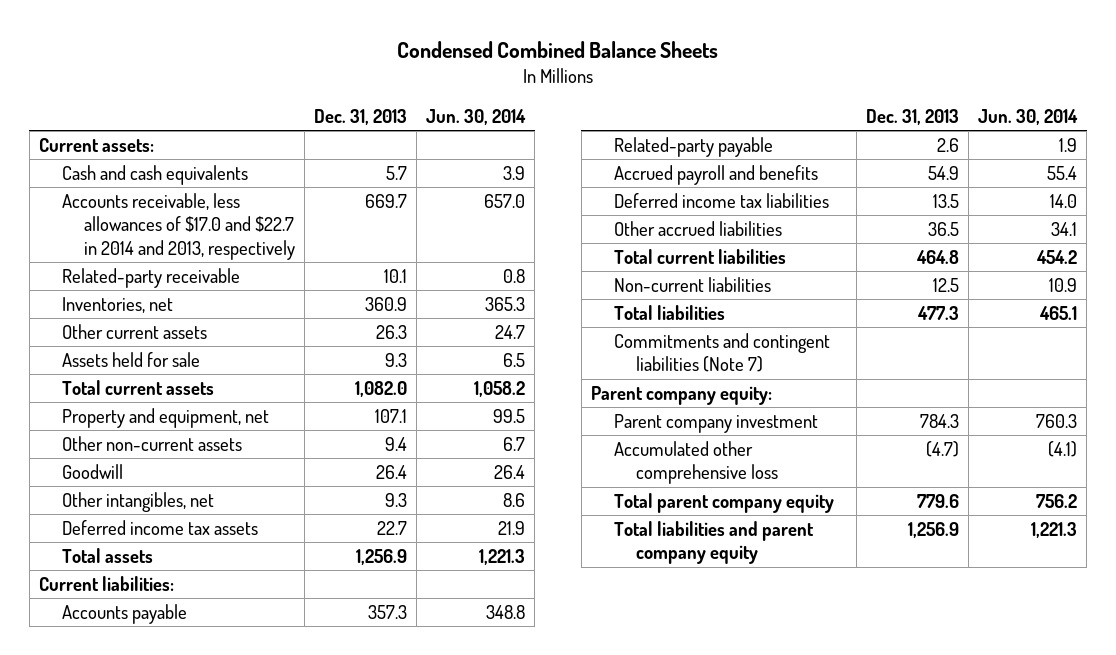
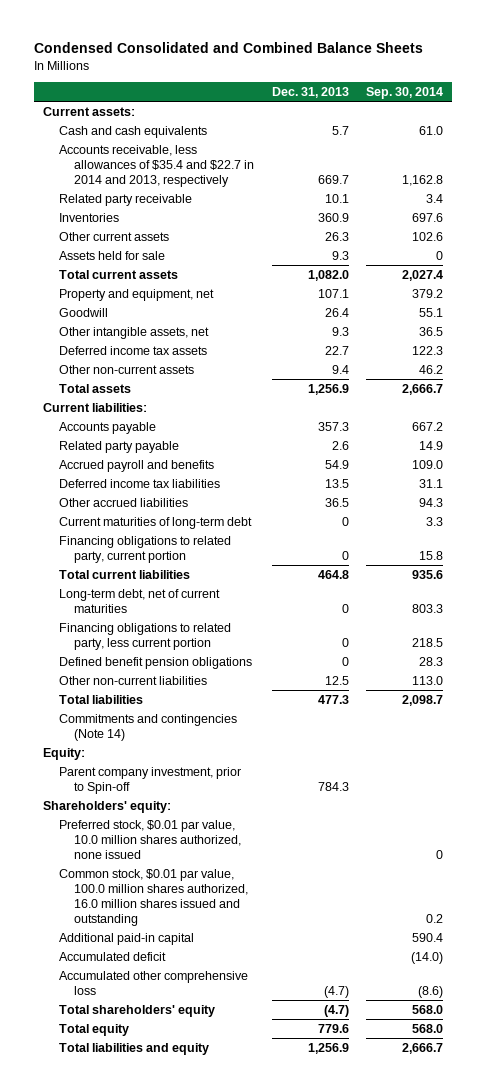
- Condensed Combined Balance Sheets
+ Condensed Consolidated and Combined Balance Sheets
- | Dec. 31, 2013 | Jun. 30, 2014
+ | Dec. 31, 2013 | Sep. 30, 2014
- Accounts receivable, less allowances of $17.0 and $22.7 in 2014 and 2013, respectively | 669.7 | 657.0
- Related-party receivable | 10.1 | 0.8
- Inventories, net | 360.9 | 365.3
+ Accounts receivable, less allowances of $35.4 and $22.7 in 2014 and 2013, respectively | 669.7 | 1,162.8
+ Related party receivable | 10.1 | 3.4
+ Inventories | 360.9 | 697.6
- Other intangibles, net | 9.3 | 8.6
+ Other intangible assets, net | 9.3 | 36.5
moved down: Other non-current assets | 9.4 | 46.2
- Related-party payable | 2.6 | 1.9
+ Related party payable | 2.6 | 14.9
+ Current maturities of long-term debt | 0 | 3.3
+ Financing obligations to related party, current portion | 0 | 15.8
- Non-current liabilities | 12.5 | 10.9
+ Long-term debt, net of current maturities | 0 | 803.3
+ Financing obligations to related party, less current portion | 0 | 218.5
+ Defined benefit pension obligations | 0 | 28.3
+ Other non-current liabilities | 12.5 | 113.0
- Commitments and contingent liabilities (Note 7)
- Parent company equity:
- Parent company investment | 784.3 | 760.3
+ Commitments and contingencies (Note 14)
+ Equity:
+ Parent company investment, prior to Spin-off | 784.3 |
+ Shareholders' equity:
+ Preferred stock, $0.01 par value, 10.0 million shares authorized, none issued | | 0
+ Common stock, $0.01 par value, 100.0 million shares authorized, 16.0 million shares issued and outstanding | | 0.2
+ Additional paid-in capital | | 590.4
+ Accumulated deficit | | (14.0)
- Total parent company equity | 779.6 | 756.2
- Total liabilities and parent company equity | 1,256.9 | 1,221.3
+ Total shareholders' equity | (4.7) | 568.0
+ Total equity | 779.6 | 568.0
+ Total liabilities and equity | 1,256.9 | 2,666.7

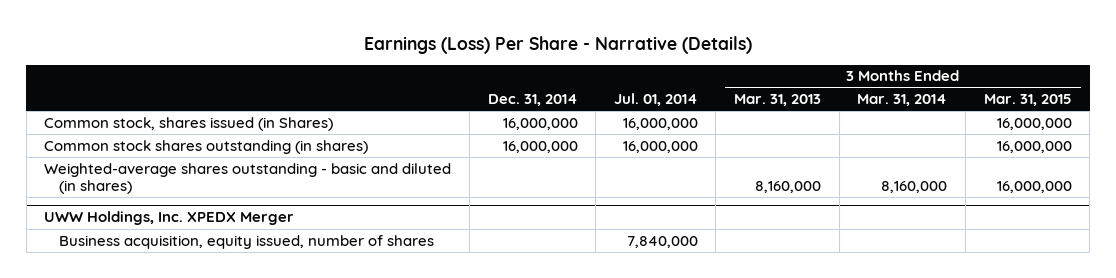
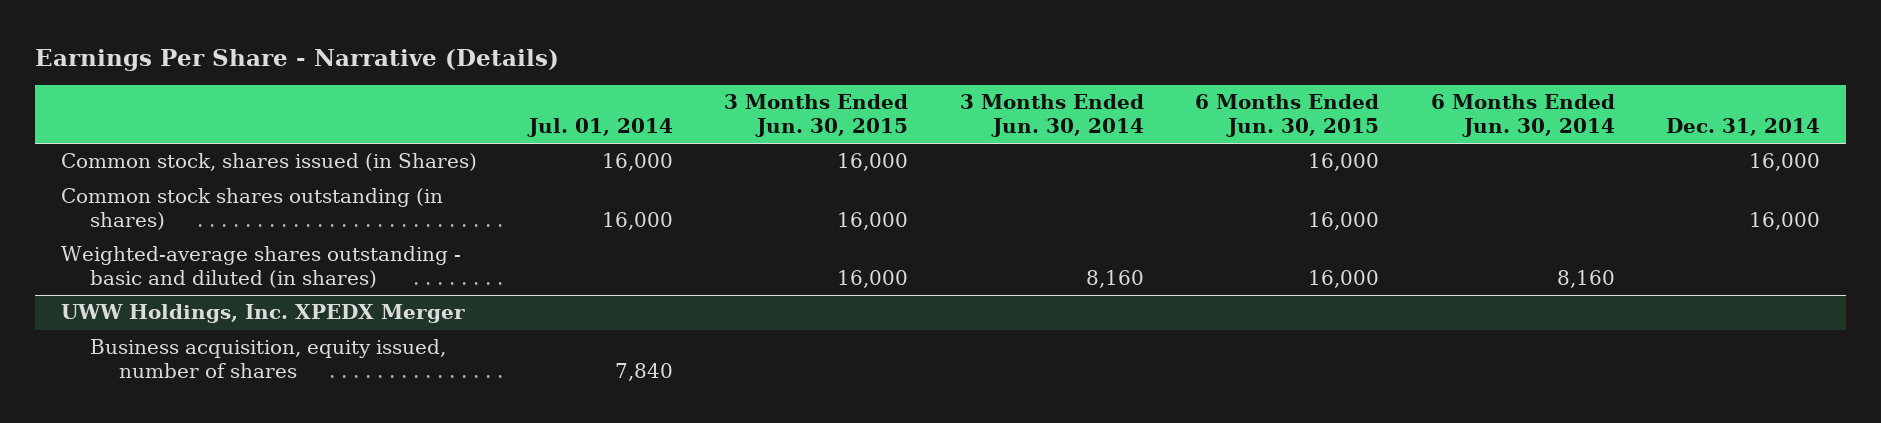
- Earnings (Loss) Per Share - Narrative (Details)
+ Earnings Per Share - Narrative (Details)
- | Dec. 31, 2014 | Jul. 01, 2014 | 3 Months Ended Mar. 31, 2013 | 3 Months Ended Mar. 31, 2014 | 3 Months Ended Mar. 31, 2015
+ | Jul. 01, 2014 | 3 Months Ended Jun. 30, 2015 | 3 Months Ended Jun. 30, 2014 | 6 Months Ended Jun. 30, 2015 | 6 Months Ended Jun. 30, 2014 | Dec. 31, 2014
- Common stock, shares issued (in Shares) | 16,000,000 | 16,000,000 | | | 16,000,000
- Common stock shares outstanding (in shares) | 16,000,000 | 16,000,000 | | | 16,000,000
+ Common stock, shares issued (in Shares) | 16,000 | 16,000 | | 16,000 | | 16,000
+ Common stock shares outstanding (in shares) | 16,000 | 16,000 | | 16,000 | | 16,000
@ UWW Holdings, Inc. XPEDX Merger
- Business acquisition, equity issued, number of shares | | 7,840,000 | | |
+ Business acquisition, equity issued, number of shares | 7,840 | | | | |

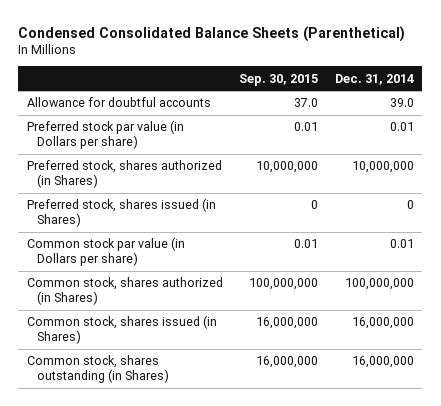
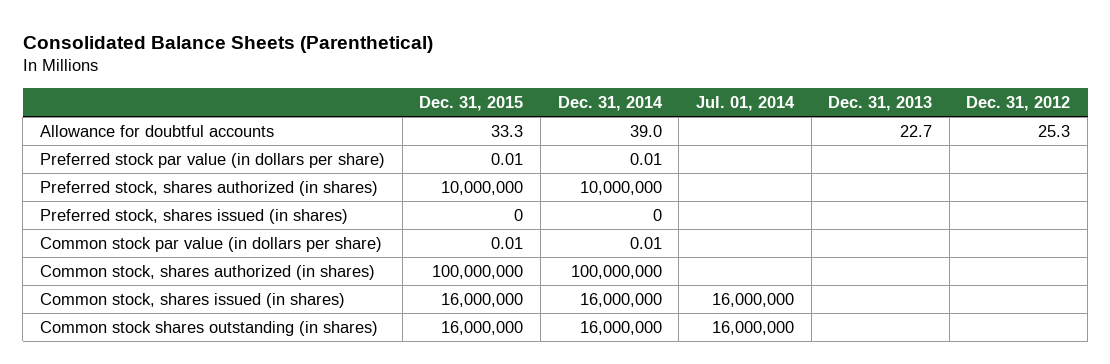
- Condensed Consolidated Balance Sheets (Parenthetical)
+ Consolidated Balance Sheets (Parenthetical)
- | Sep. 30, 2015 | Dec. 31, 2014
+ | Dec. 31, 2015 | Dec. 31, 2014 | Jul. 01, 2014 | Dec. 31, 2013 | Dec. 31, 2012
- Preferred stock par value (in Dollars per share) | 0.01 | 0.01
- Preferred stock, shares authorized (in Shares) | 10,000,000 | 10,000,000
- Preferred stock, shares issued (in Shares) | 0 | 0
- Common stock par value (in Dollars per share) | 0.01 | 0.01
- Common stock, shares authorized (in Shares) | 100,000,000 | 100,000,000
- Common stock, shares issued (in Shares) | 16,000,000 | 16,000,000
- Common stock, shares outstanding (in Shares) | 16,000,000 | 16,000,000
+ Preferred stock par value (in dollars per share) | 0.01 | 0.01 | | |
+ Preferred stock, shares authorized (in shares) | 10,000,000 | 10,000,000 | | |
+ Preferred stock, shares issued (in shares) | 0 | 0 | | |
+ Common stock par value (in dollars per share) | 0.01 | 0.01 | | |
+ Common stock, shares authorized (in shares) | 100,000,000 | 100,000,000 | | |
+ Common stock, shares issued (in shares) | 16,000,000 | 16,000,000 | 16,000,000 | |
+ Common stock shares outstanding (in shares) | 16,000,000 | 16,000,000 | 16,000,000 | |

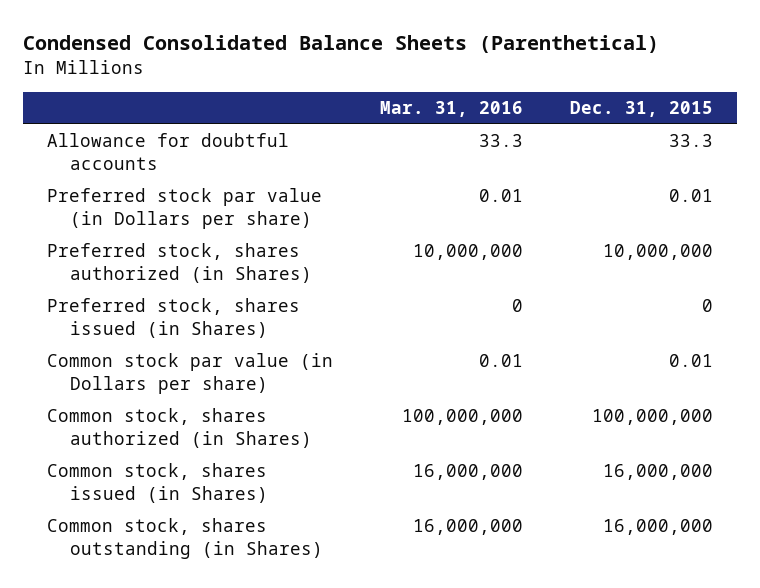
- Consolidated Balance Sheets (Parenthetical)
+ Condensed Consolidated Balance Sheets (Parenthetical)
- | Dec. 31, 2015 | Dec. 31, 2014 | Jul. 01, 2014 | Dec. 31, 2013 | Dec. 31, 2012
+ | Mar. 31, 2016 | Dec. 31, 2015
- Preferred stock par value (in dollars per share) | 0.01 | 0.01 | | |
- Preferred stock, shares authorized (in shares) | 10,000,000 | 10,000,000 | | |
- Preferred stock, shares issued (in shares) | 0 | 0 | | |
- Common stock par value (in dollars per share) | 0.01 | 0.01 | | |
- Common stock, shares authorized (in shares) | 100,000,000 | 100,000,000 | | |
- Common stock, shares issued (in shares) | 16,000,000 | 16,000,000 | 16,000,000 | |
- Common stock shares outstanding (in shares) | 16,000,000 | 16,000,000 | 16,000,000 | |
+ Preferred stock par value (in Dollars per share) | 0.01 | 0.01
+ Preferred stock, shares authorized (in Shares) | 10,000,000 | 10,000,000
+ Preferred stock, shares issued (in Shares) | 0 | 0
+ Common stock par value (in Dollars per share) | 0.01 | 0.01
+ Common stock, shares authorized (in Shares) | 100,000,000 | 100,000,000
+ Common stock, shares issued (in Shares) | 16,000,000 | 16,000,000
+ Common stock, shares outstanding (in Shares) | 16,000,000 | 16,000,000

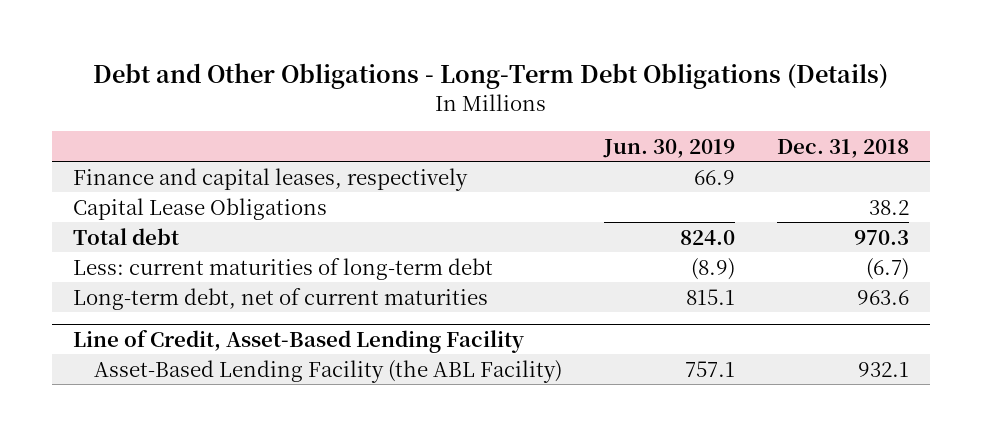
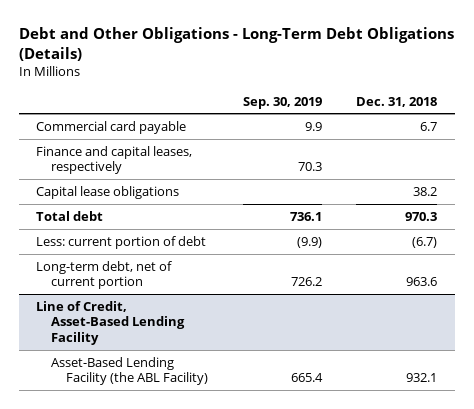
- | Jun. 30, 2019 | Dec. 31, 2018
+ | Sep. 30, 2019 | Dec. 31, 2018
+ Commercial card payable | 9.9 | 6.7
- Capital Lease Obligations | | 38.2
+ Capital lease obligations | | 38.2
- Less: current maturities of long-term debt | (8.9) | (6.7)
- Long-term debt, net of current maturities | 815.1 | 963.6
+ Less: current portion of debt | (9.9) | (6.7)
+ Long-term debt, net of current portion | 726.2 | 963.6

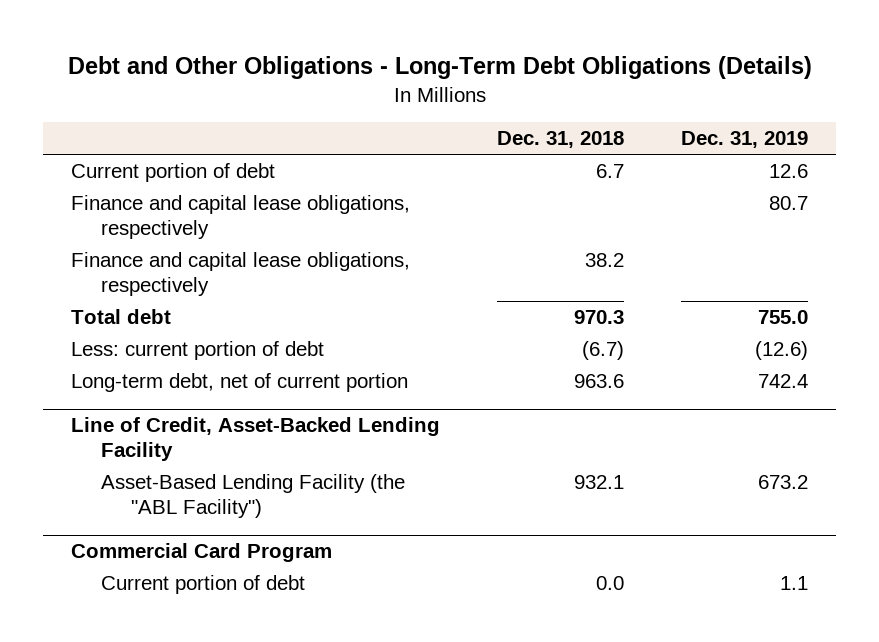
- | Sep. 30, 2019 | Dec. 31, 2018
+ | Dec. 31, 2018 | Dec. 31, 2019
- Commercial card payable | 9.9 | 6.7
- Finance and capital leases, respectively | 70.3 |
- Capital lease obligations | | 38.2
+ Current portion of debt | 6.7 | 12.6
+ Finance and capital lease obligations, respectively | | 80.7
+ Finance and capital lease obligations, respectively | 38.2 |
- Line of Credit, Asset-Based Lending Facility
- Asset-Based Lending Facility (the ABL Facility) | 665.4 | 932.1
+ Line of Credit, Asset-Backed Lending Facility
+ Asset-Based Lending Facility (the "ABL Facility") | 932.1 | 673.2
+ Commercial Card Program
+ Current portion of debt | 0.0 | 1.1

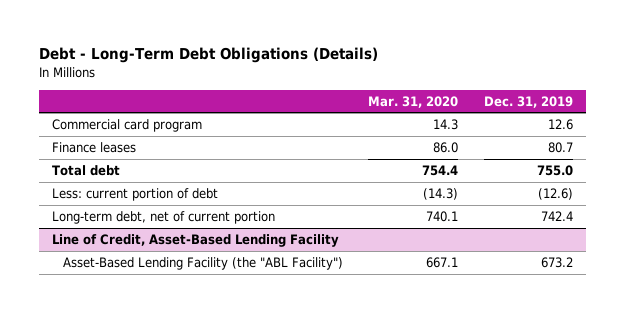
- Debt and Other Obligations - Long-Term Debt Obligations (Details)
+ Debt - Long-Term Debt Obligations (Details)
- | Dec. 31, 2018 | Dec. 31, 2019
+ | Mar. 31, 2020 | Dec. 31, 2019
- Current portion of debt | 6.7 | 12.6
- Finance and capital lease obligations, respectively | | 80.7
- Finance and capital lease obligations, respectively | 38.2 |
+ Commercial card program | 14.3 | 12.6
+ Finance leases | 86.0 | 80.7
- Line of Credit, Asset-Backed Lending Facility
+ Line of Credit, Asset-Based Lending Facility
- Commercial Card Program
- Current portion of debt | 0.0 | 1.1

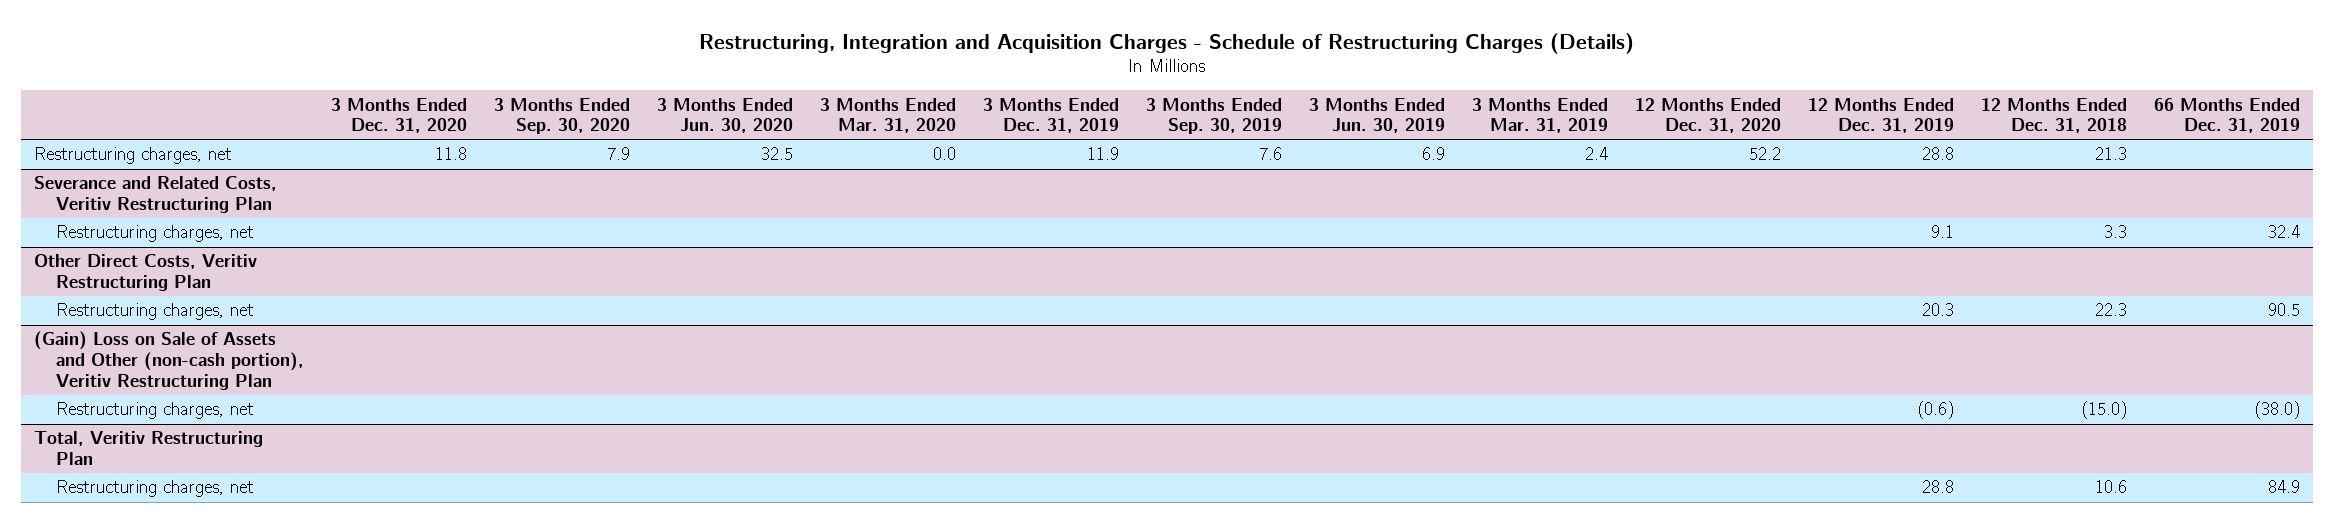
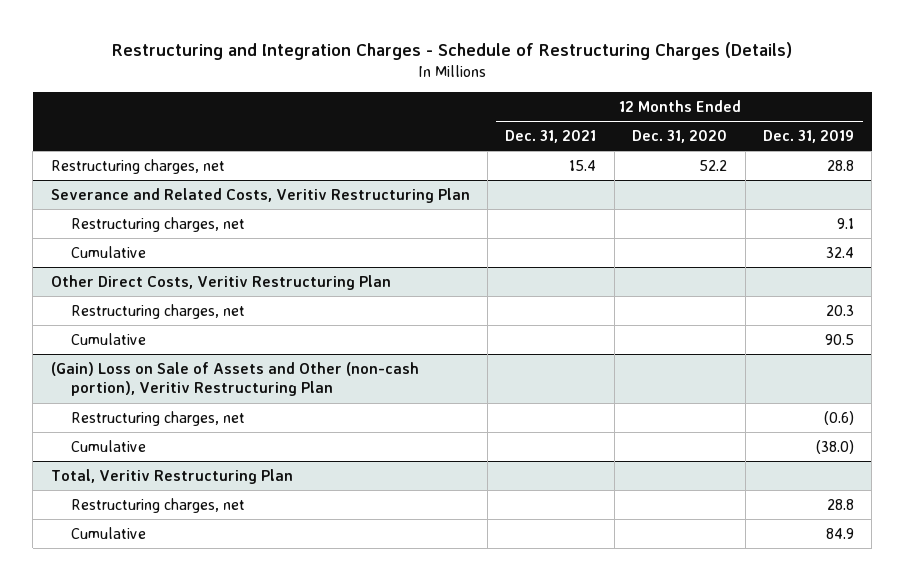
- Restructuring, Integration and Acquisition Charges - Schedule of Restructuring Charges (Details)
+ Restructuring and Integration Charges - Schedule of Restructuring Charges (Details)
- | 3 Months Ended Dec. 31, 2020 | 3 Months Ended Sep. 30, 2020 | 3 Months Ended Jun. 30, 2020 | 3 Months Ended Mar. 31, 2020 | 3 Months Ended Dec. 31, 2019 | 3 Months Ended Sep. 30, 2019 | 3 Months Ended Jun. 30, 2019 | 3 Months Ended Mar. 31, 2019 | 12 Months Ended Dec. 31, 2020 | 12 Months Ended Dec. 31, 2019 | 12 Months Ended Dec. 31, 2018 | 66 Months Ended Dec. 31, 2019
+ | 12 Months Ended Dec. 31, 2021 | 12 Months Ended Dec. 31, 2020 | 12 Months Ended Dec. 31, 2019
@ Severance and Related Costs, Veritiv Restructuring Plan
+ Cumulative | | | 32.4
@ Other Direct Costs, Veritiv Restructuring Plan
+ Cumulative | | | 90.5
@ (Gain) Loss on Sale of Assets and Other (non-cash portion), Veritiv Restructuring Plan
+ Cumulative | | | (38.0)
@ Total, Veritiv Restructuring Plan
+ Cumulative | | | 84.9

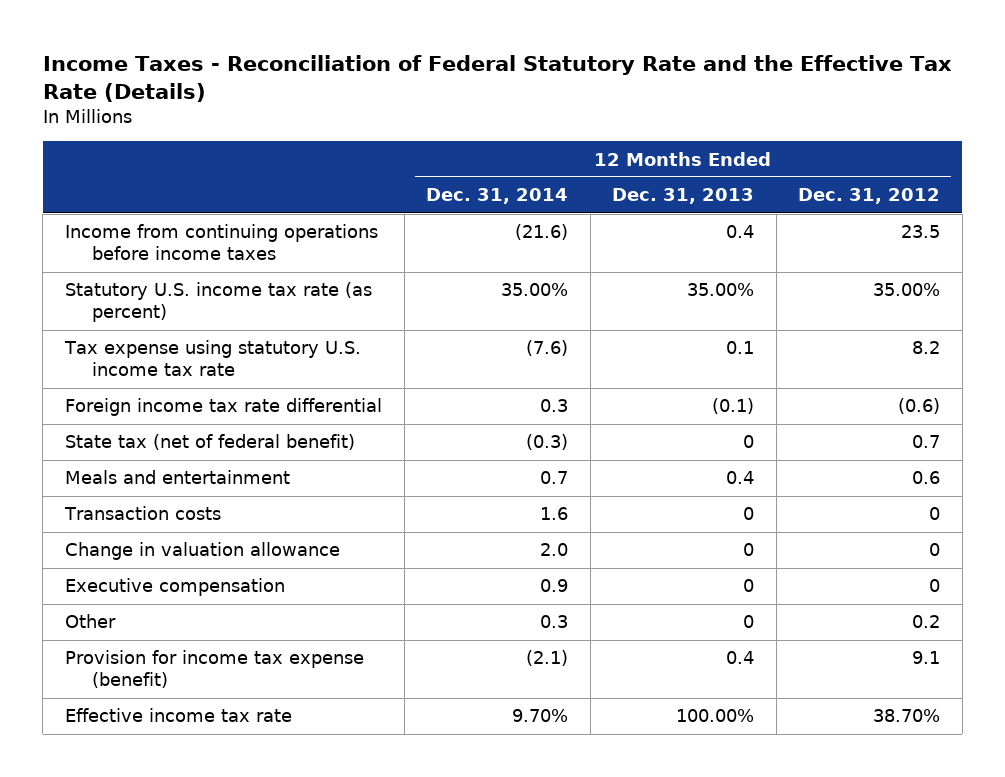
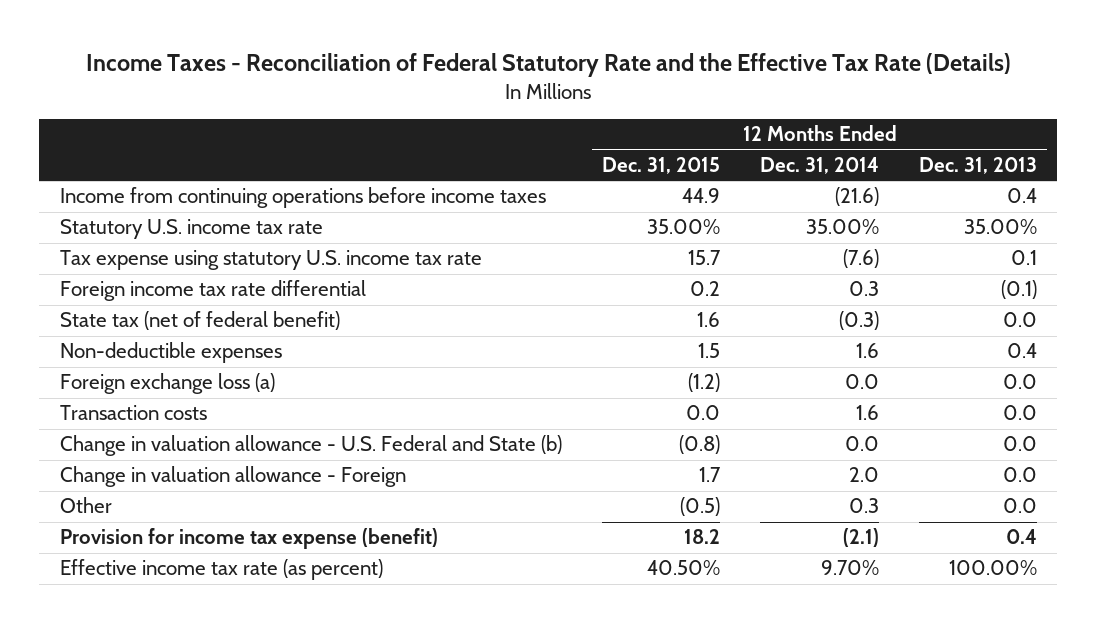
- | 12 Months Ended Dec. 31, 2014 | 12 Months Ended Dec. 31, 2013 | 12 Months Ended Dec. 31, 2012
+ | 12 Months Ended Dec. 31, 2015 | 12 Months Ended Dec. 31, 2014 | 12 Months Ended Dec. 31, 2013
- Statutory U.S. income tax rate (as percent) | 35.00% | 35.00% | 35.00%
+ Statutory U.S. income tax rate | 35.00% | 35.00% | 35.00%
- State tax (net of federal benefit) | (0.3) | 0 | 0.7
- Meals and entertainment | 0.7 | 0.4 | 0.6
- Transaction costs | 1.6 | 0 | 0
- Change in valuation allowance | 2.0 | 0 | 0
- Executive compensation | 0.9 | 0 | 0
- Other | 0.3 | 0 | 0.2
+ State tax (net of federal benefit) | 1.6 | (0.3) | 0.0
+ Non-deductible expenses | 1.5 | 1.6 | 0.4
+ Foreign exchange loss (a) | (1.2) | 0.0 | 0.0
+ Transaction costs | 0.0 | 1.6 | 0.0
+ Change in valuation allowance - U.S. Federal and State (b) | (0.8) | 0.0 | 0.0
+ Change in valuation allowance - Foreign | 1.7 | 2.0 | 0.0
+ Other | (0.5) | 0.3 | 0.0
- Effective income tax rate | 9.70% | 100.00% | 38.70%
+ Effective income tax rate (as percent) | 40.50% | 9.70% | 100.00%

